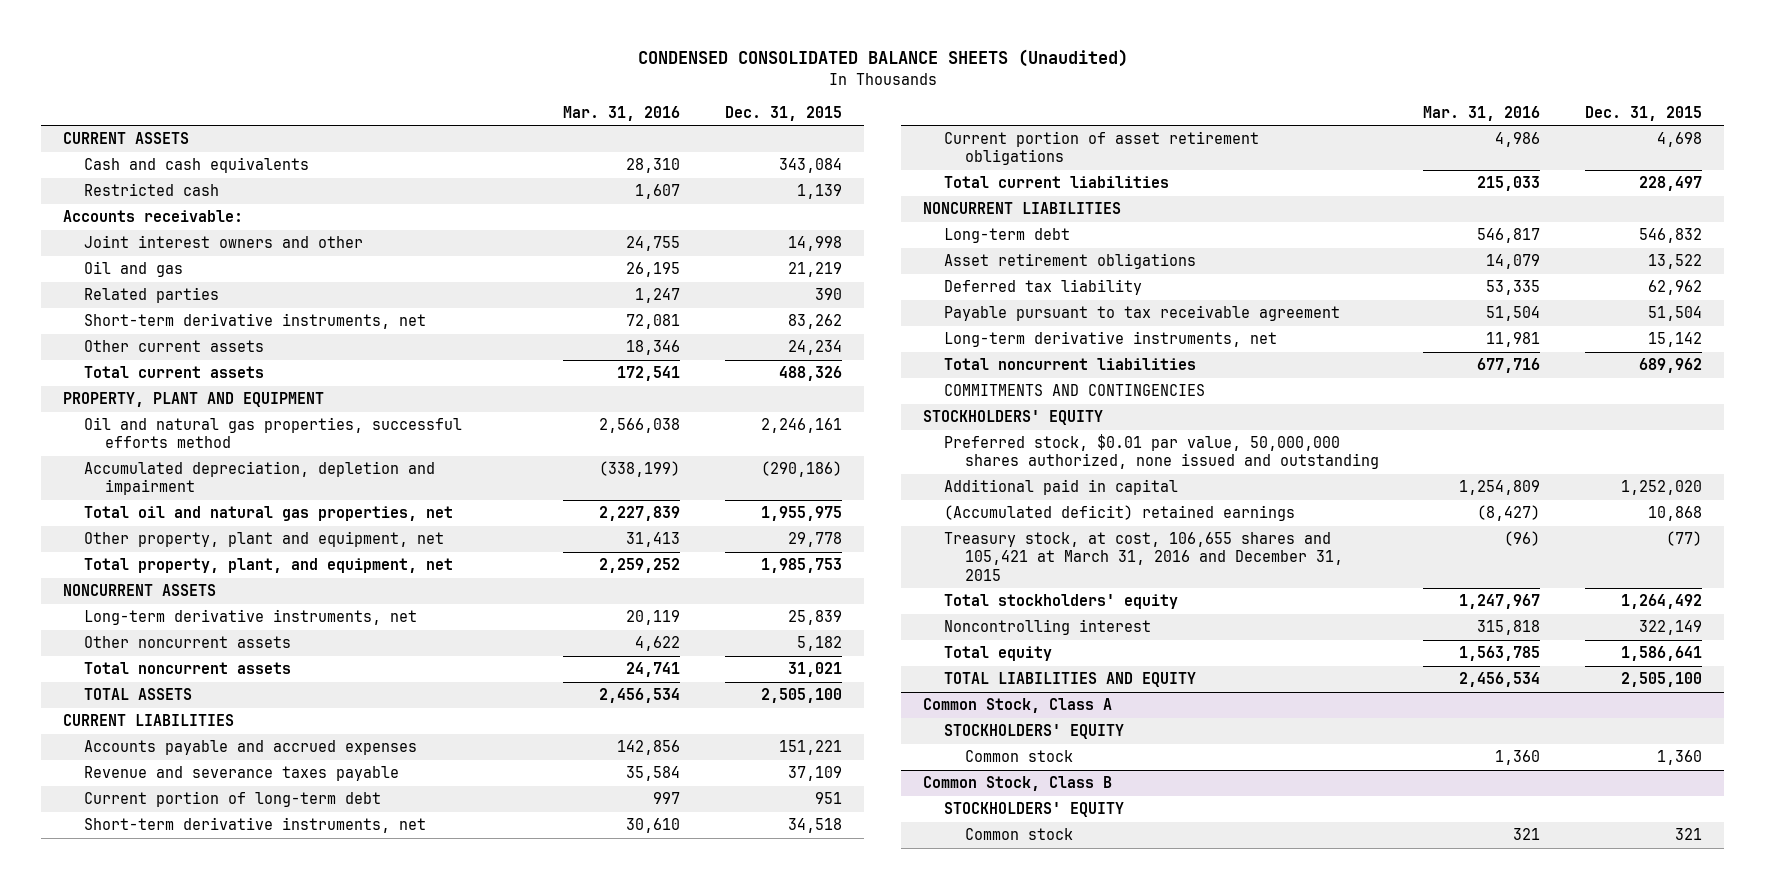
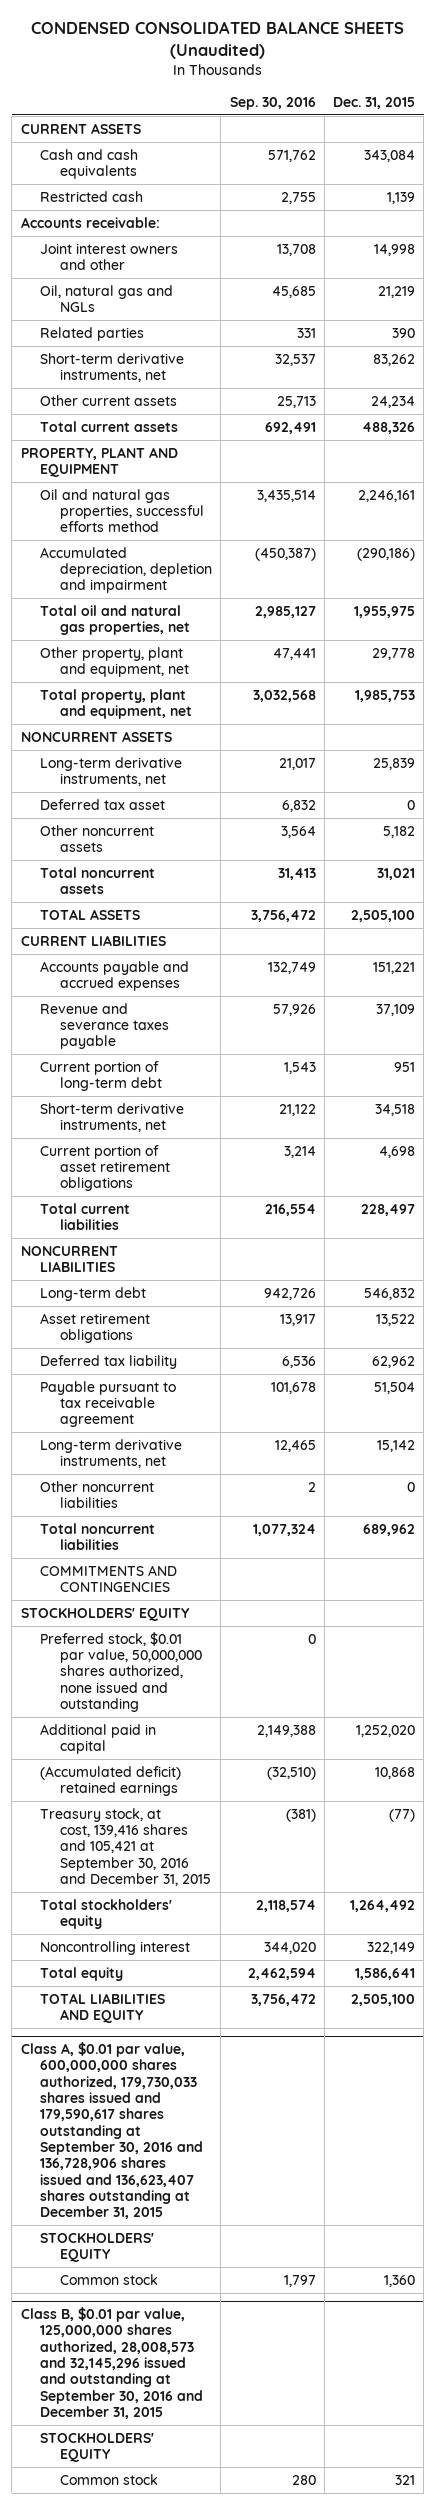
- | Mar. 31, 2016 | Dec. 31, 2015
+ | Sep. 30, 2016 | Dec. 31, 2015
- Oil and gas | 26,195 | 21,219
+ Oil, natural gas and NGLs | 45,685 | 21,219
- Total property, plant, and equipment, net | 2,259,252 | 1,985,753
+ Total property, plant and equipment, net | 3,032,568 | 1,985,753
+ Deferred tax asset | 6,832 | 0
+ Other noncurrent liabilities | 2 | 0
- Treasury stock, at cost, 106,655 shares and 105,421 at March 31, 2016 and December 31, 2015 | (96) | (77)
+ Treasury stock, at cost, 139,416 shares and 105,421 at September 30, 2016 and December 31, 2015 | (381) | (77)
- Common Stock, Class A
+ Class A, $0.01 par value, 600,000,000 shares authorized, 179,730,033 shares issued and 179,590,617 shares outstanding at September 30, 2016 and 136,728,906 shares issued and 136,623,407 shares outstanding at December 31, 2015
- Common Stock, Class B
+ Class B, $0.01 par value, 125,000,000 shares authorized, 28,008,573 and 32,145,296 issued and outstanding at September 30, 2016 and December 31, 2015

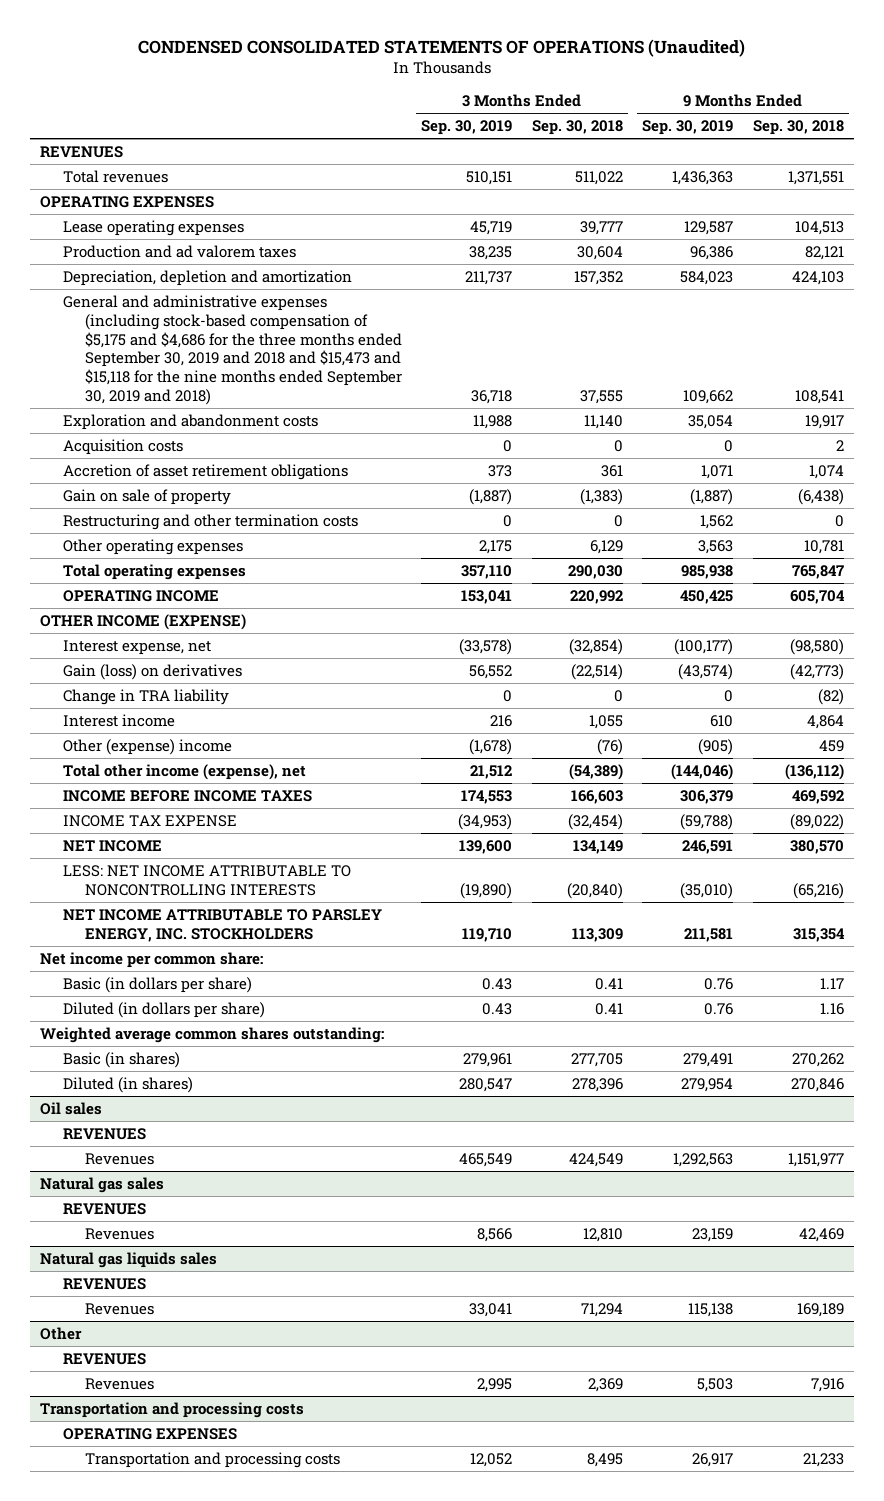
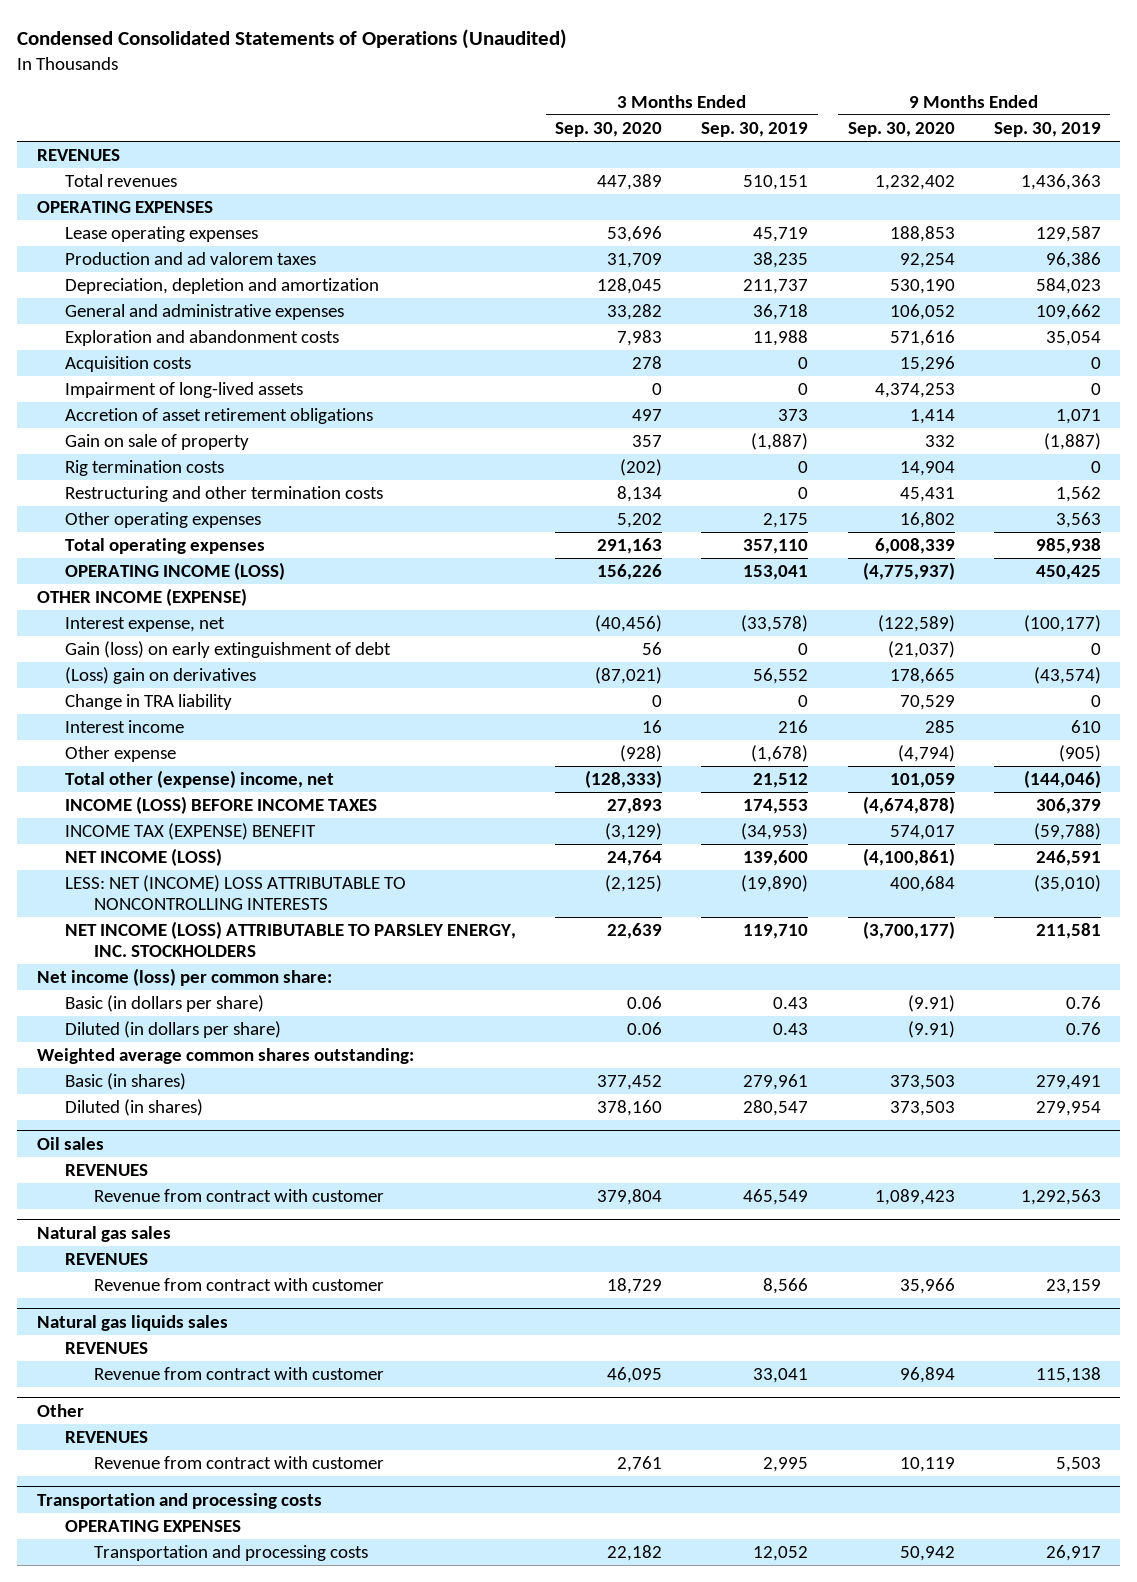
- CONDENSED CONSOLIDATED STATEMENTS OF OPERATIONS (Unaudited)
+ Condensed Consolidated Statements of Operations (Unaudited)
- | 3 Months Ended Sep. 30, 2019 | 3 Months Ended Sep. 30, 2018 | 9 Months Ended Sep. 30, 2019 | 9 Months Ended Sep. 30, 2018
+ | 3 Months Ended Sep. 30, 2020 | 3 Months Ended Sep. 30, 2019 | 9 Months Ended Sep. 30, 2020 | 9 Months Ended Sep. 30, 2019
- General and administrative expenses (including stock-based compensation of $5,175 and $4,686 for the three months ended September 30, 2019 and 2018 and $15,473 and $15,118 for the nine months ended September 30, 2019 and 2018) | 36,718 | 37,555 | 109,662 | 108,541
+ General and administrative expenses | 33,282 | 36,718 | 106,052 | 109,662
+ Impairment of long-lived assets | 0 | 0 | 4,374,253 | 0
+ Rig termination costs | (202) | 0 | 14,904 | 0
- OPERATING INCOME | 153,041 | 220,992 | 450,425 | 605,704
+ OPERATING INCOME (LOSS) | 156,226 | 153,041 | (4,775,937) | 450,425
- Gain (loss) on derivatives | 56,552 | (22,514) | (43,574) | (42,773)
+ Gain (loss) on early extinguishment of debt | 56 | 0 | (21,037) | 0
+ (Loss) gain on derivatives | (87,021) | 56,552 | 178,665 | (43,574)
- Other (expense) income | (1,678) | (76) | (905) | 459
- Total other income (expense), net | 21,512 | (54,389) | (144,046) | (136,112)
- INCOME BEFORE INCOME TAXES | 174,553 | 166,603 | 306,379 | 469,592
- INCOME TAX EXPENSE | (34,953) | (32,454) | (59,788) | (89,022)
- NET INCOME | 139,600 | 134,149 | 246,591 | 380,570
- LESS: NET INCOME ATTRIBUTABLE TO NONCONTROLLING INTERESTS | (19,890) | (20,840) | (35,010) | (65,216)
- NET INCOME ATTRIBUTABLE TO PARSLEY ENERGY, INC. STOCKHOLDERS | 119,710 | 113,309 | 211,581 | 315,354
- Net income per common share:
+ Other expense | (928) | (1,678) | (4,794) | (905)
+ Total other (expense) income, net | (128,333) | 21,512 | 101,059 | (144,046)
+ INCOME (LOSS) BEFORE INCOME TAXES | 27,893 | 174,553 | (4,674,878) | 306,379
+ INCOME TAX (EXPENSE) BENEFIT | (3,129) | (34,953) | 574,017 | (59,788)
+ NET INCOME (LOSS) | 24,764 | 139,600 | (4,100,861) | 246,591
+ LESS: NET (INCOME) LOSS ATTRIBUTABLE TO NONCONTROLLING INTERESTS | (2,125) | (19,890) | 400,684 | (35,010)
+ NET INCOME (LOSS) ATTRIBUTABLE TO PARSLEY ENERGY, INC. STOCKHOLDERS | 22,639 | 119,710 | (3,700,177) | 211,581
+ Net income (loss) per common share:
@ Oil sales
- Revenues | 465,549 | 424,549 | 1,292,563 | 1,151,977
+ Revenue from contract with customer | 379,804 | 465,549 | 1,089,423 | 1,292,563
@ Natural gas sales
- Revenues | 8,566 | 12,810 | 23,159 | 42,469
+ Revenue from contract with customer | 18,729 | 8,566 | 35,966 | 23,159
@ Natural gas liquids sales
- Revenues | 33,041 | 71,294 | 115,138 | 169,189
+ Revenue from contract with customer | 46,095 | 33,041 | 96,894 | 115,138
@ Other
- Revenues | 2,995 | 2,369 | 5,503 | 7,916
+ Revenue from contract with customer | 2,761 | 2,995 | 10,119 | 5,503

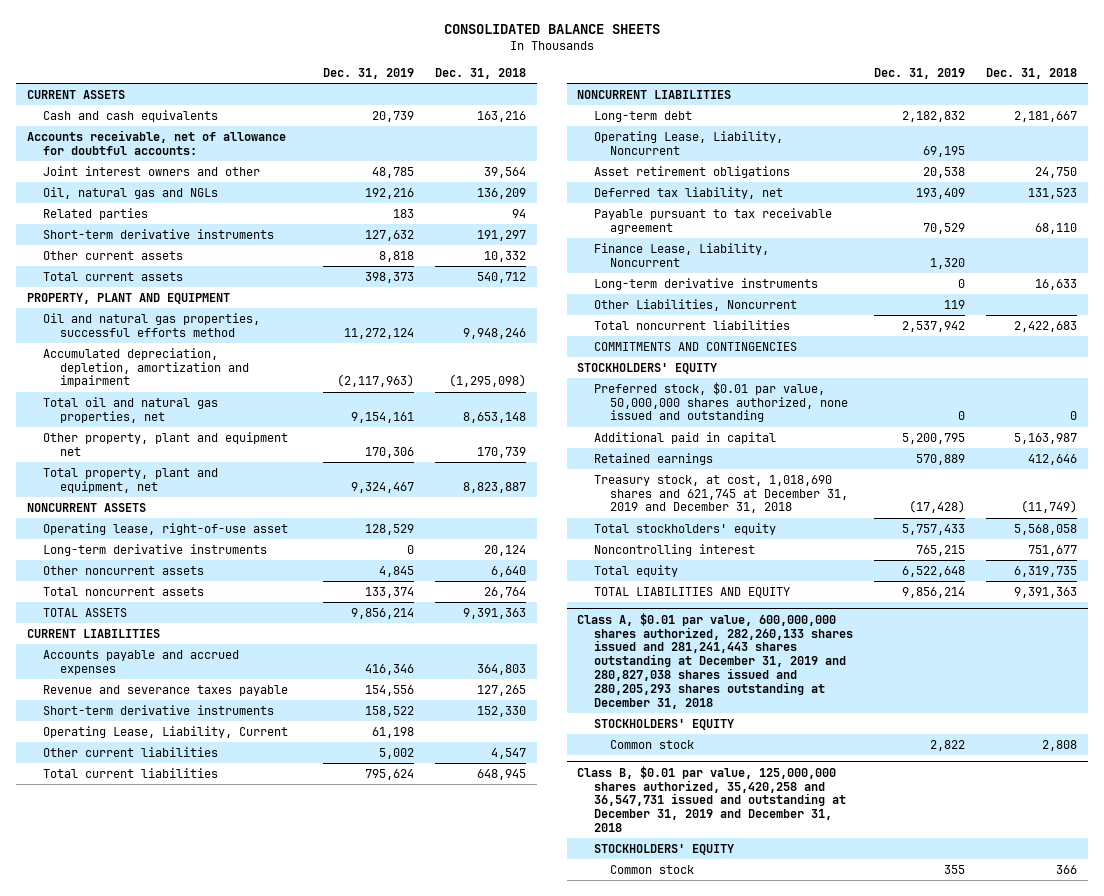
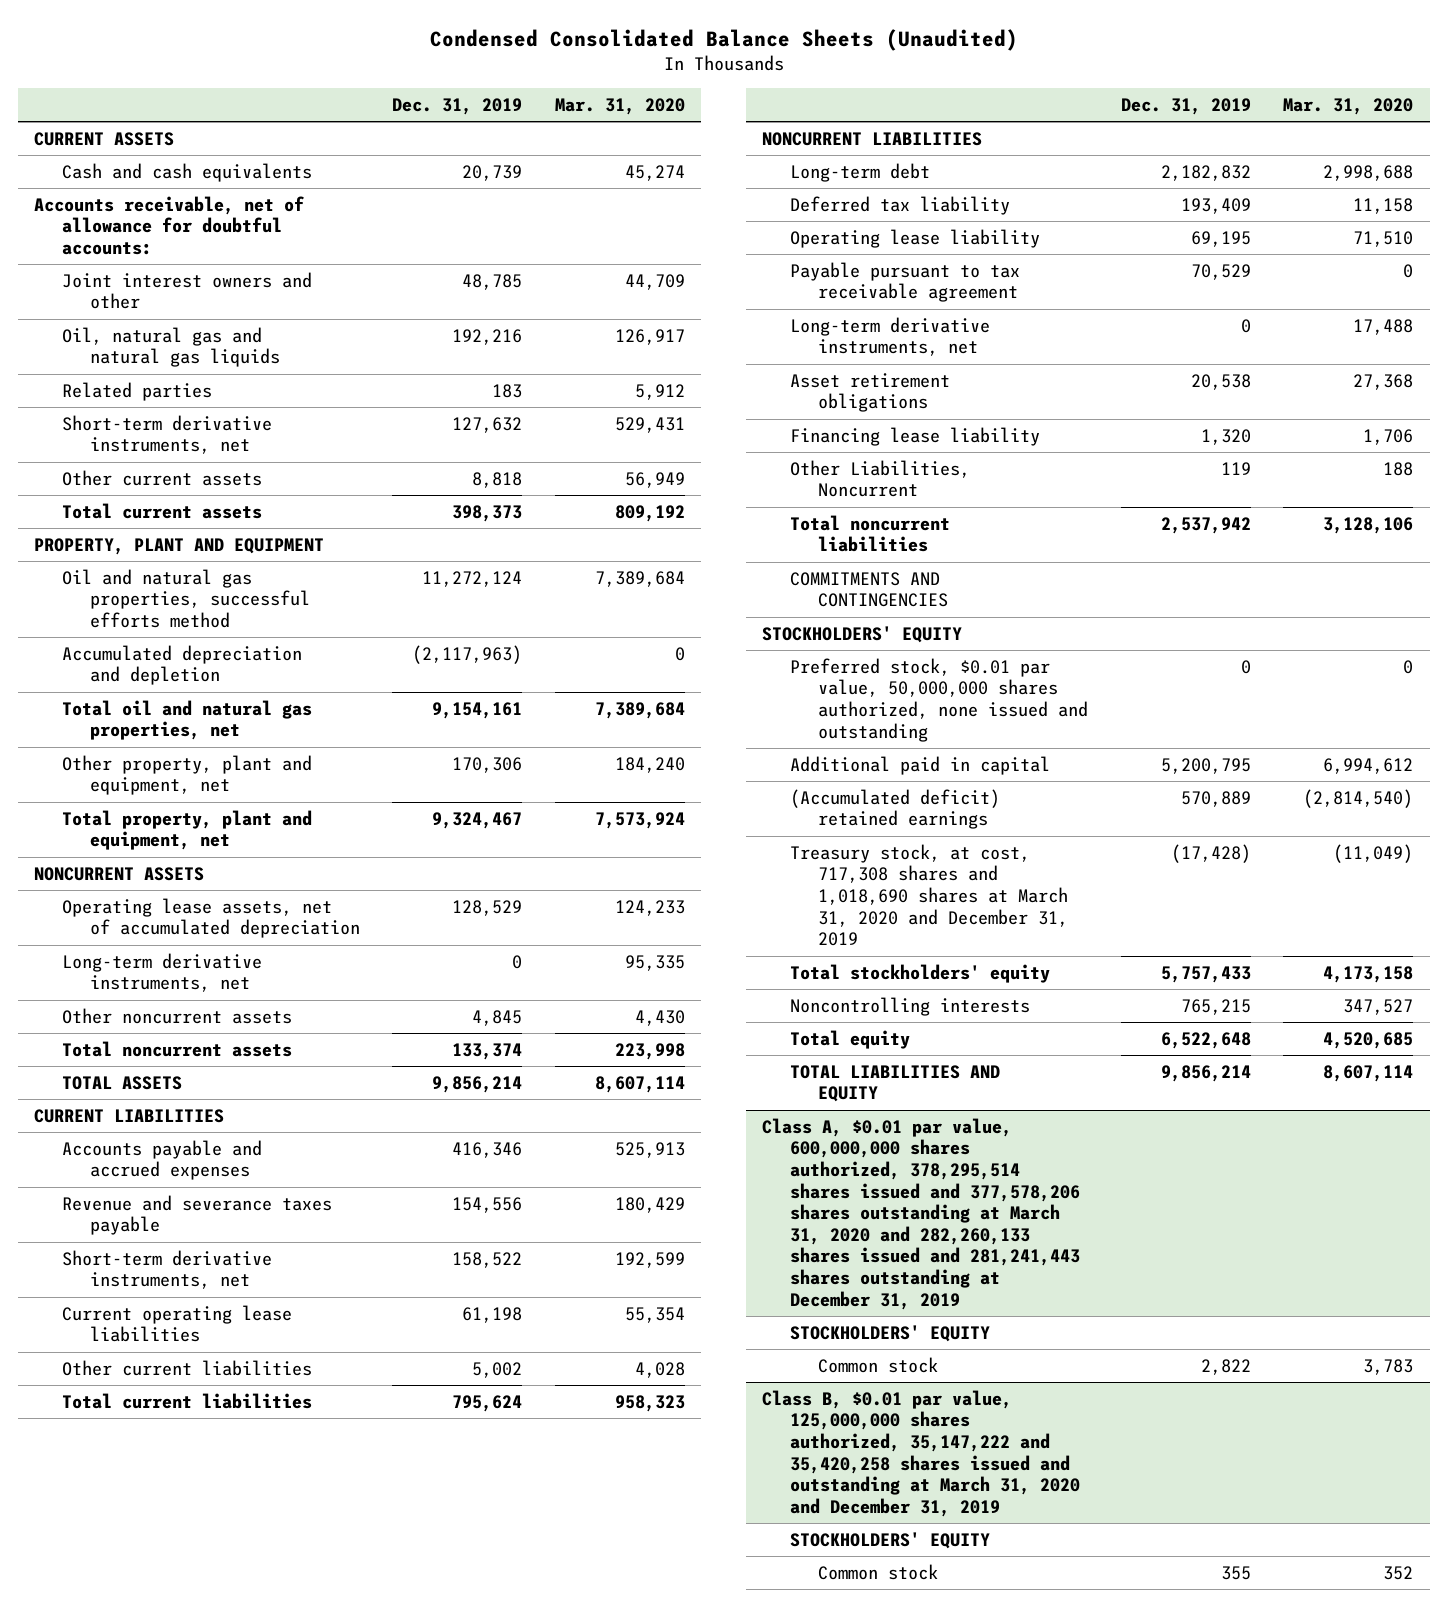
- CONSOLIDATED BALANCE SHEETS
+ Condensed Consolidated Balance Sheets (Unaudited)
- | Dec. 31, 2019 | Dec. 31, 2018
+ | Dec. 31, 2019 | Mar. 31, 2020
- Oil, natural gas and NGLs | 192,216 | 136,209
+ Oil, natural gas and natural gas liquids | 192,216 | 126,917
- Short-term derivative instruments | 127,632 | 191,297
+ Short-term derivative instruments, net | 127,632 | 529,431
- Accumulated depreciation, depletion, amortization and impairment | (2,117,963) | (1,295,098)
+ Accumulated depreciation and depletion | (2,117,963) | 0
- Other property, plant and equipment net | 170,306 | 170,739
+ Other property, plant and equipment, net | 170,306 | 184,240
- Operating lease, right-of-use asset | 128,529 |
- Long-term derivative instruments | 0 | 20,124
+ Operating lease assets, net of accumulated depreciation | 128,529 | 124,233
+ Long-term derivative instruments, net | 0 | 95,335
- Short-term derivative instruments | 158,522 | 152,330
- Operating Lease, Liability, Current | 61,198 |
+ Short-term derivative instruments, net | 158,522 | 192,599
+ Current operating lease liabilities | 61,198 | 55,354
- Operating Lease, Liability, Noncurrent | 69,195 |
- Deferred tax liability, net | 193,409 | 131,523
+ Deferred tax liability | 193,409 | 11,158
+ Operating lease liability | 69,195 | 71,510
- Finance Lease, Liability, Noncurrent | 1,320 |
- Long-term derivative instruments | 0 | 16,633
+ Long-term derivative instruments, net | 0 | 17,488
moved down: Asset retirement obligations | 20,538 | 27,368
+ Financing lease liability | 1,320 | 1,706
- Retained earnings | 570,889 | 412,646
- Treasury stock, at cost, 1,018,690 shares and 621,745 at December 31, 2019 and December 31, 2018 | (17,428) | (11,749)
+ (Accumulated deficit) retained earnings | 570,889 | (2,814,540)
+ Treasury stock, at cost, 717,308 shares and 1,018,690 shares at March 31, 2020 and December 31, 2019 | (17,428) | (11,049)
- Noncontrolling interest | 765,215 | 751,677
+ Noncontrolling interests | 765,215 | 347,527
- Class A, $0.01 par value, 600,000,000 shares authorized, 282,260,133 shares issued and 281,241,443 shares outstanding at December 31, 2019 and 280,827,038 shares issued and 280,205,293 shares outstanding at December 31, 2018
+ Class A, $0.01 par value, 600,000,000 shares authorized, 378,295,514 shares issued and 377,578,206 shares outstanding at March 31, 2020 and 282,260,133 shares issued and 281,241,443 shares outstanding at December 31, 2019
- Class B, $0.01 par value, 125,000,000 shares authorized, 35,420,258 and 36,547,731 issued and outstanding at December 31, 2019 and December 31, 2018
+ Class B, $0.01 par value, 125,000,000 shares authorized, 35,147,222 and 35,420,258 shares issued and outstanding at March 31, 2020 and December 31, 2019

